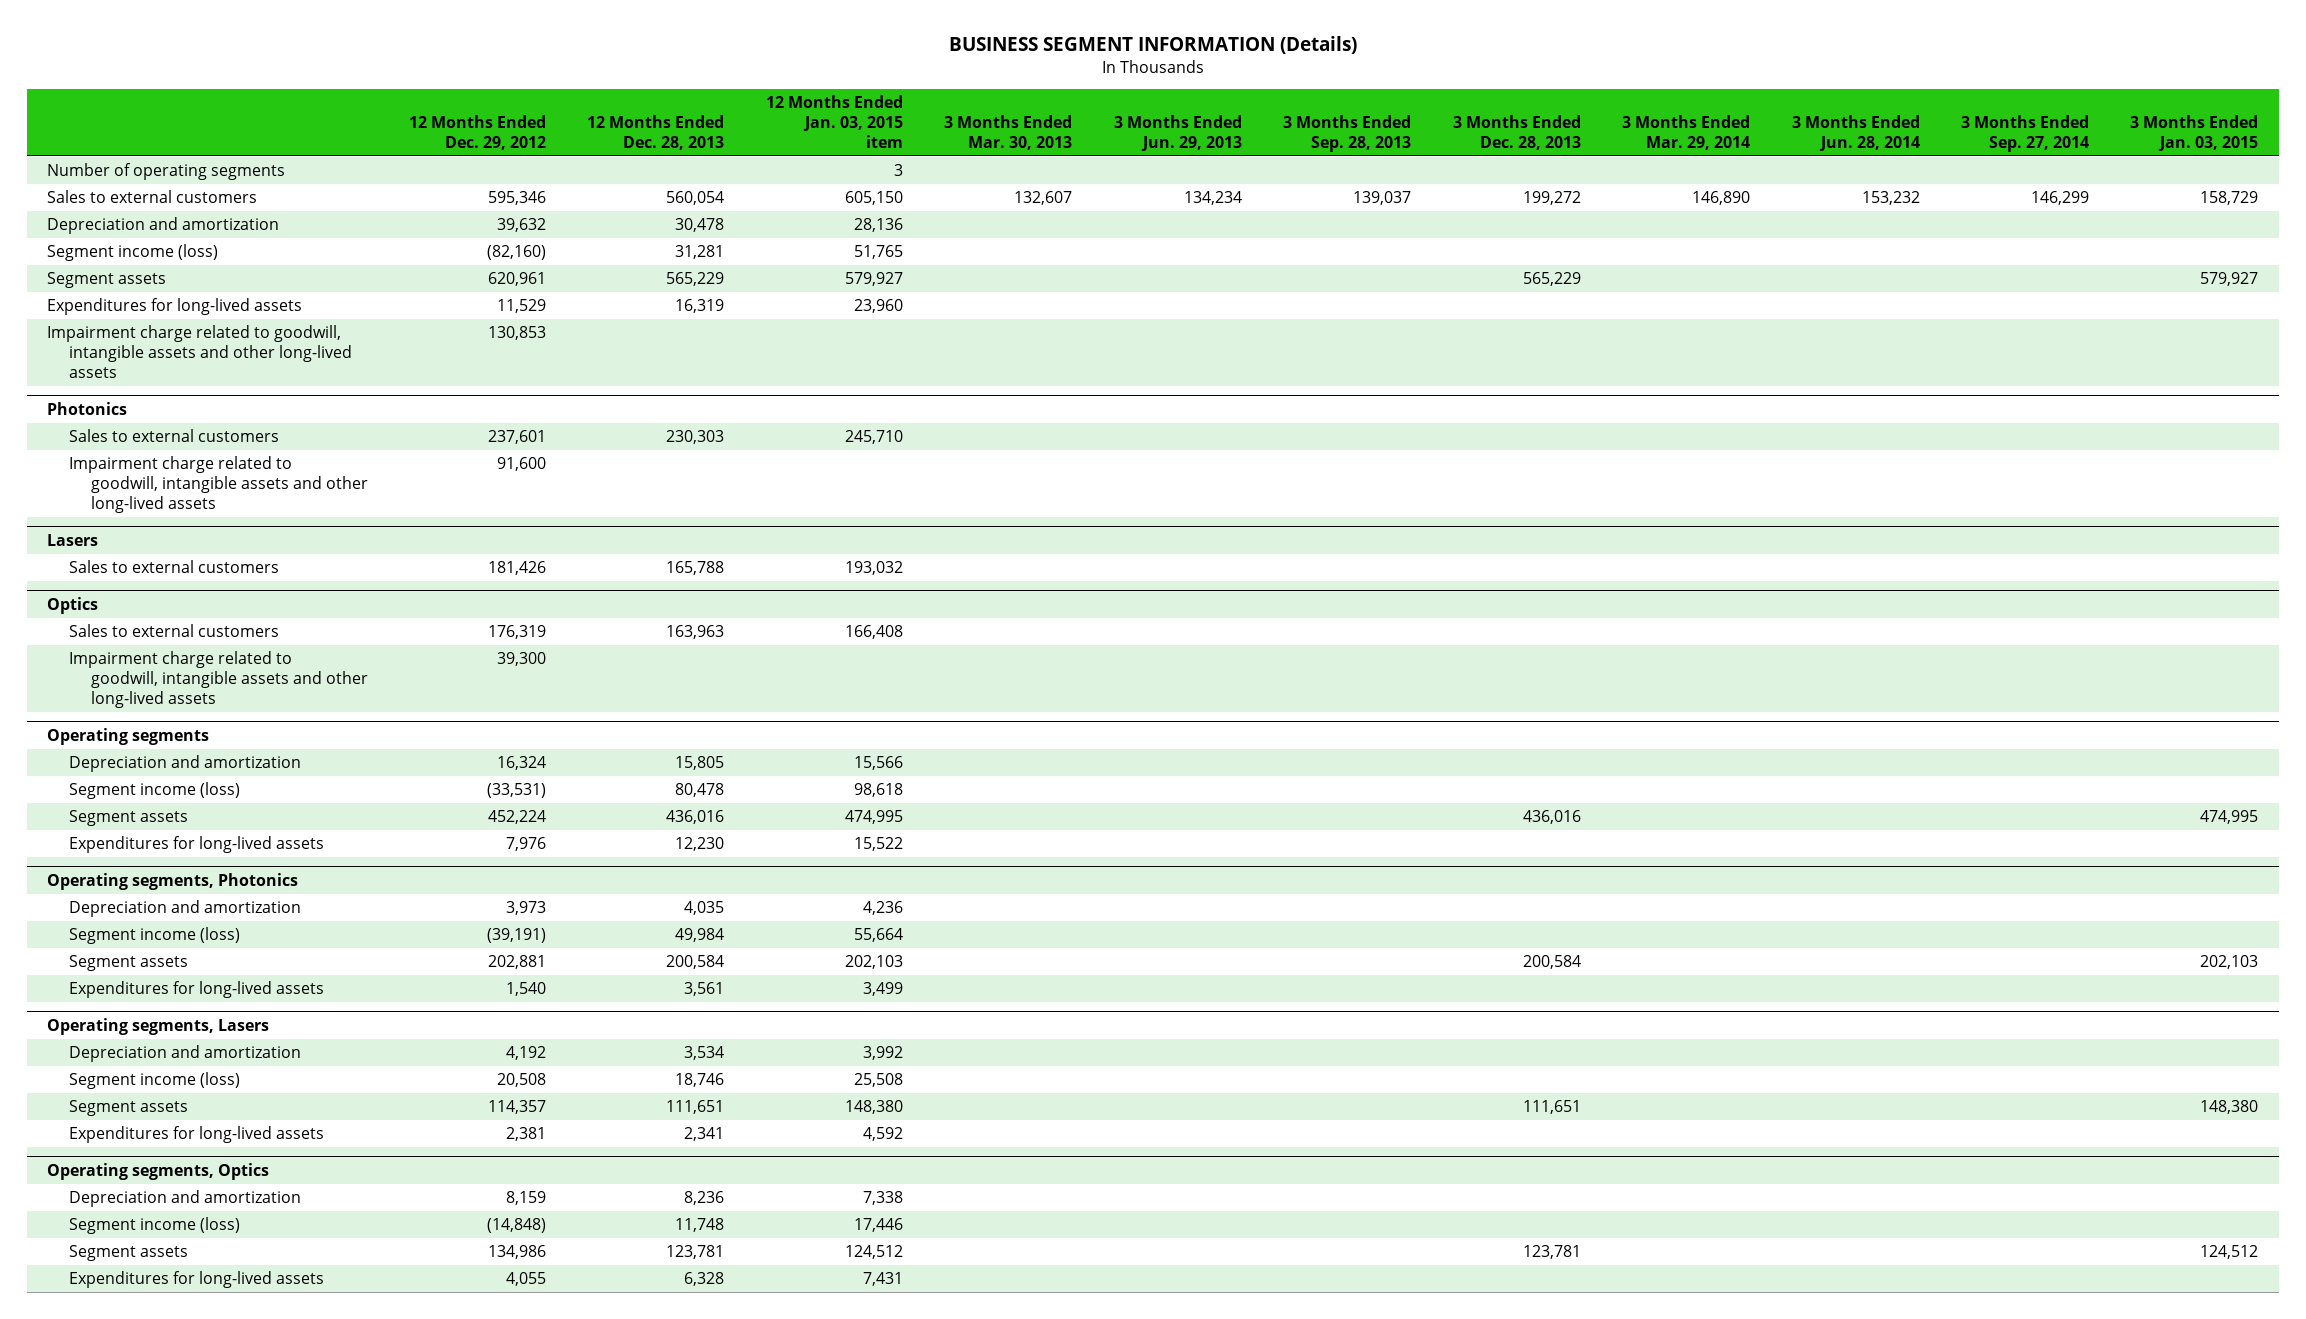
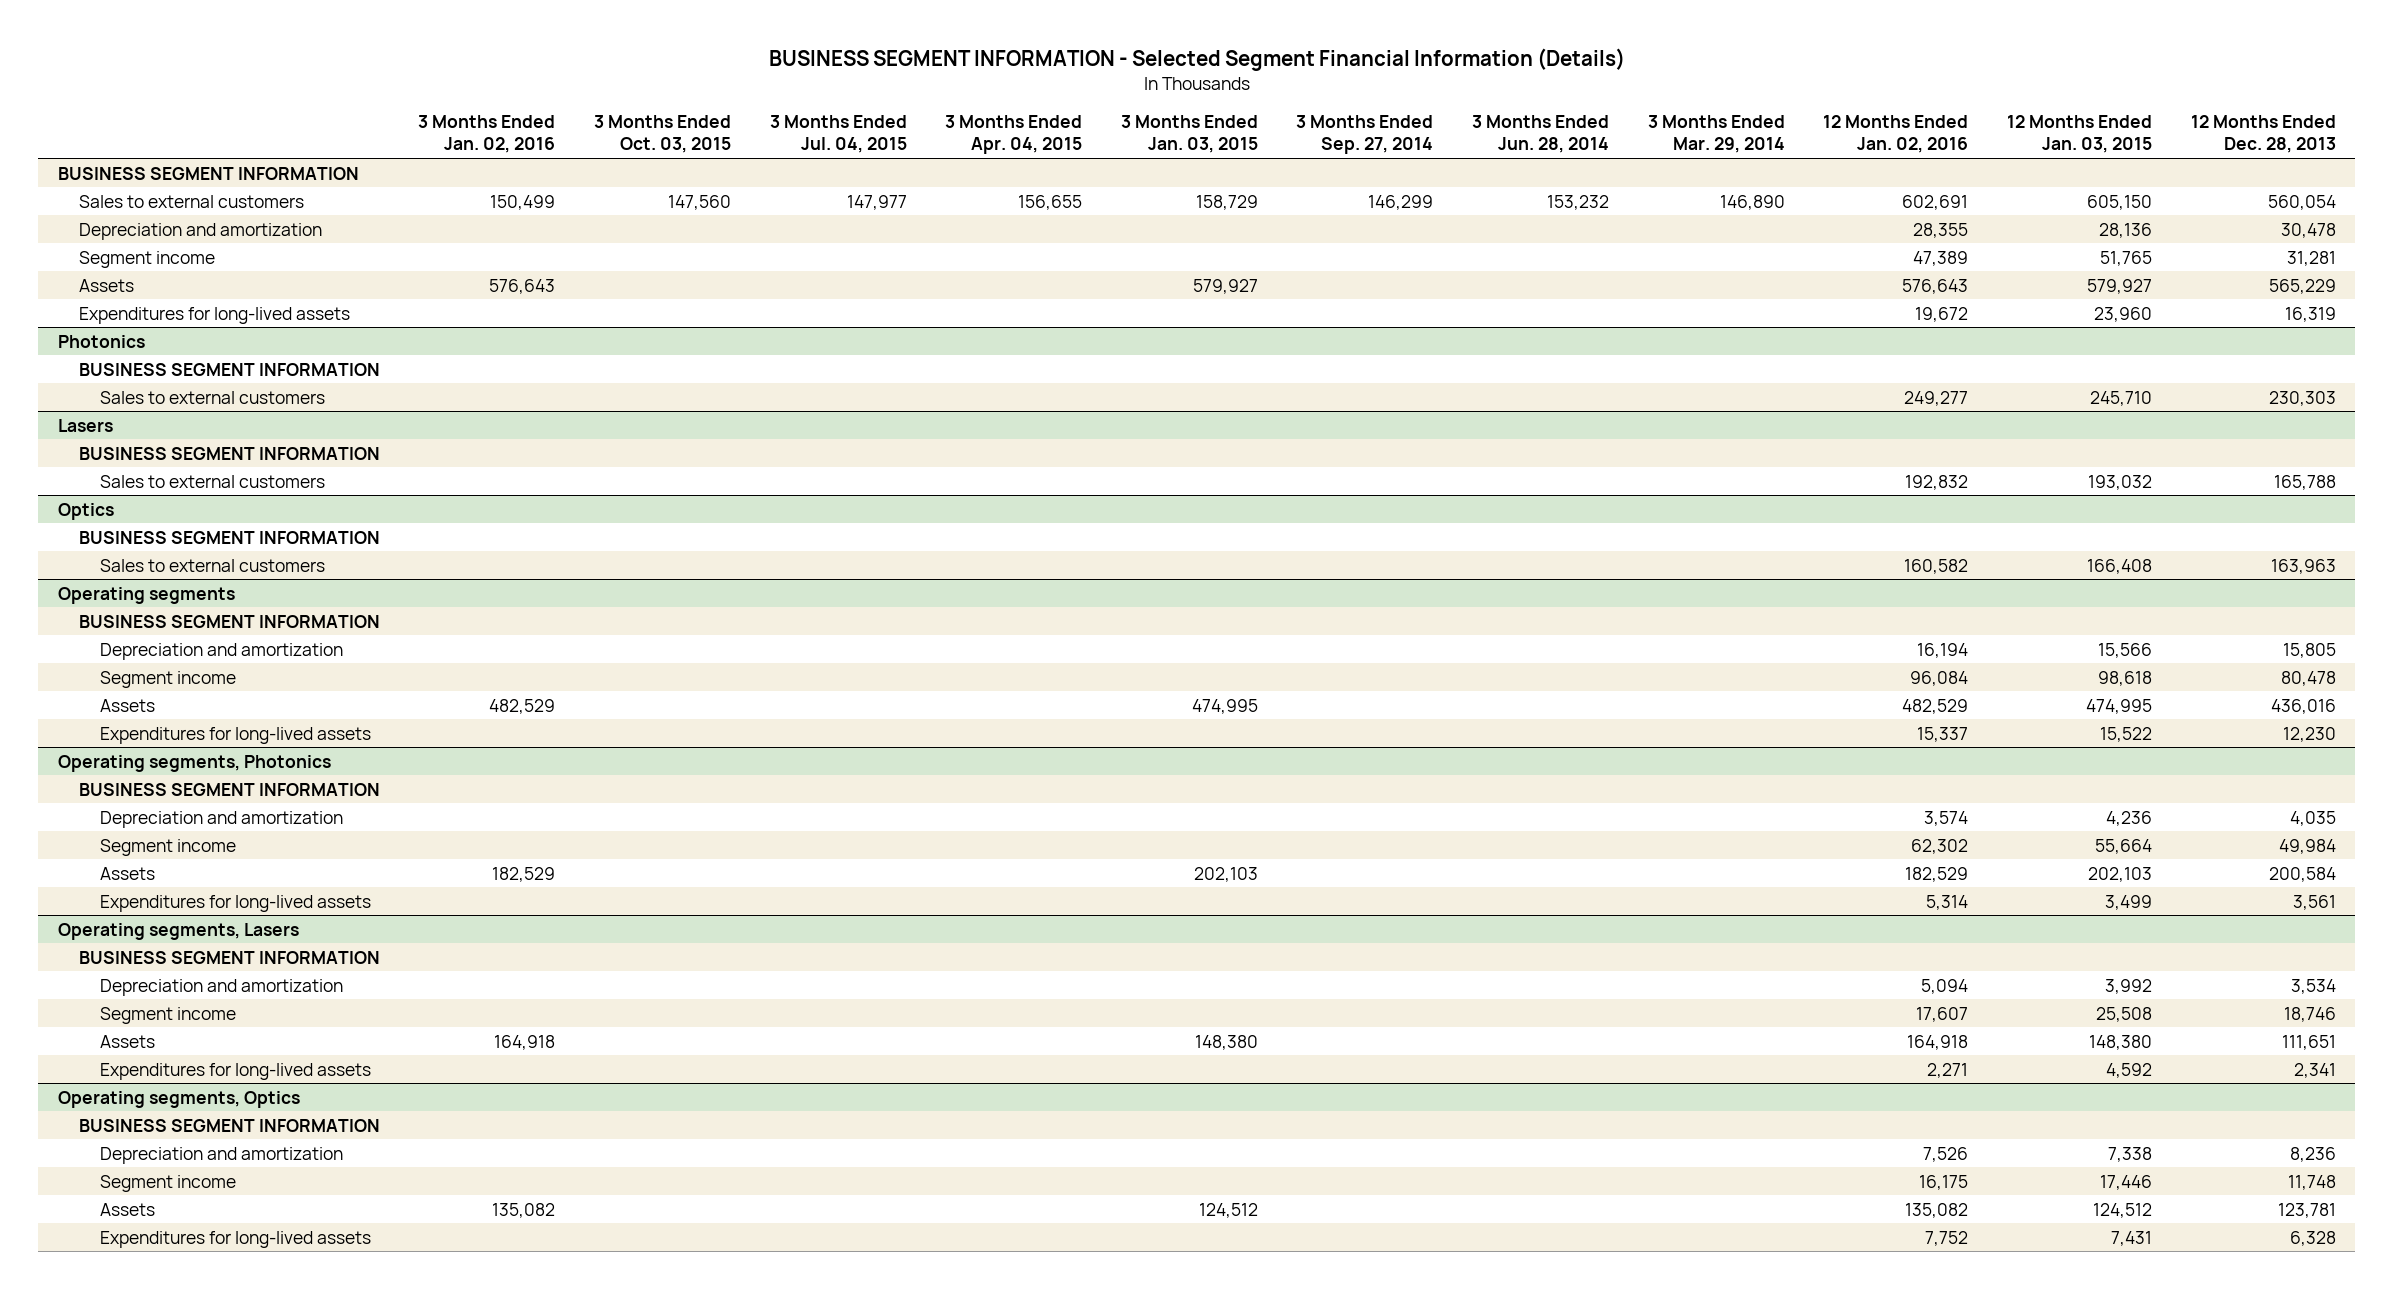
- BUSINESS SEGMENT INFORMATION (Details)
+ BUSINESS SEGMENT INFORMATION - Selected Segment Financial Information (Details)
- | 12 Months Ended Dec. 29, 2012 | 12 Months Ended Dec. 28, 2013 | 12 Months Ended Jan. 03, 2015 item | 3 Months Ended Mar. 30, 2013 | 3 Months Ended Jun. 29, 2013 | 3 Months Ended Sep. 28, 2013 | 3 Months Ended Dec. 28, 2013 | 3 Months Ended Mar. 29, 2014 | 3 Months Ended Jun. 28, 2014 | 3 Months Ended Sep. 27, 2014 | 3 Months Ended Jan. 03, 2015
+ | 3 Months Ended Jan. 02, 2016 | 3 Months Ended Oct. 03, 2015 | 3 Months Ended Jul. 04, 2015 | 3 Months Ended Apr. 04, 2015 | 3 Months Ended Jan. 03, 2015 | 3 Months Ended Sep. 27, 2014 | 3 Months Ended Jun. 28, 2014 | 3 Months Ended Mar. 29, 2014 | 12 Months Ended Jan. 02, 2016 | 12 Months Ended Jan. 03, 2015 | 12 Months Ended Dec. 28, 2013
- Number of operating segments | | | 3 | | | | | | | |
+ BUSINESS SEGMENT INFORMATION
- Segment income (loss) | (82,160) | 31,281 | 51,765 | | | | | | | |
- Segment assets | 620,961 | 565,229 | 579,927 | | | | 565,229 | | | | 579,927
+ Segment income | | | | | | | | | 47,389 | 51,765 | 31,281
+ Assets | 576,643 | | | | 579,927 | | | | 576,643 | 579,927 | 565,229
- Impairment charge related to goodwill, intangible assets and other long-lived assets | 130,853 | | | | | | | | | |
@ Photonics
+ BUSINESS SEGMENT INFORMATION
- Impairment charge related to goodwill, intangible assets and other long-lived assets | 91,600 | | | | | | | | | |
@ Lasers
+ BUSINESS SEGMENT INFORMATION
@ Optics
+ BUSINESS SEGMENT INFORMATION
- Impairment charge related to goodwill, intangible assets and other long-lived assets | 39,300 | | | | | | | | | |
@ Operating segments
+ BUSINESS SEGMENT INFORMATION
- Segment income (loss) | (33,531) | 80,478 | 98,618 | | | | | | | |
- Segment assets | 452,224 | 436,016 | 474,995 | | | | 436,016 | | | | 474,995
+ Segment income | | | | | | | | | 96,084 | 98,618 | 80,478
+ Assets | 482,529 | | | | 474,995 | | | | 482,529 | 474,995 | 436,016
@ Operating segments, Photonics
+ BUSINESS SEGMENT INFORMATION
- Segment income (loss) | (39,191) | 49,984 | 55,664 | | | | | | | |
- Segment assets | 202,881 | 200,584 | 202,103 | | | | 200,584 | | | | 202,103
+ Segment income | | | | | | | | | 62,302 | 55,664 | 49,984
+ Assets | 182,529 | | | | 202,103 | | | | 182,529 | 202,103 | 200,584
@ Operating segments, Lasers
+ BUSINESS SEGMENT INFORMATION
- Segment income (loss) | 20,508 | 18,746 | 25,508 | | | | | | | |
- Segment assets | 114,357 | 111,651 | 148,380 | | | | 111,651 | | | | 148,380
+ Segment income | | | | | | | | | 17,607 | 25,508 | 18,746
+ Assets | 164,918 | | | | 148,380 | | | | 164,918 | 148,380 | 111,651
@ Operating segments, Optics
+ BUSINESS SEGMENT INFORMATION
- Segment income (loss) | (14,848) | 11,748 | 17,446 | | | | | | | |
- Segment assets | 134,986 | 123,781 | 124,512 | | | | 123,781 | | | | 124,512
+ Segment income | | | | | | | | | 16,175 | 17,446 | 11,748
+ Assets | 135,082 | | | | 124,512 | | | | 135,082 | 124,512 | 123,781

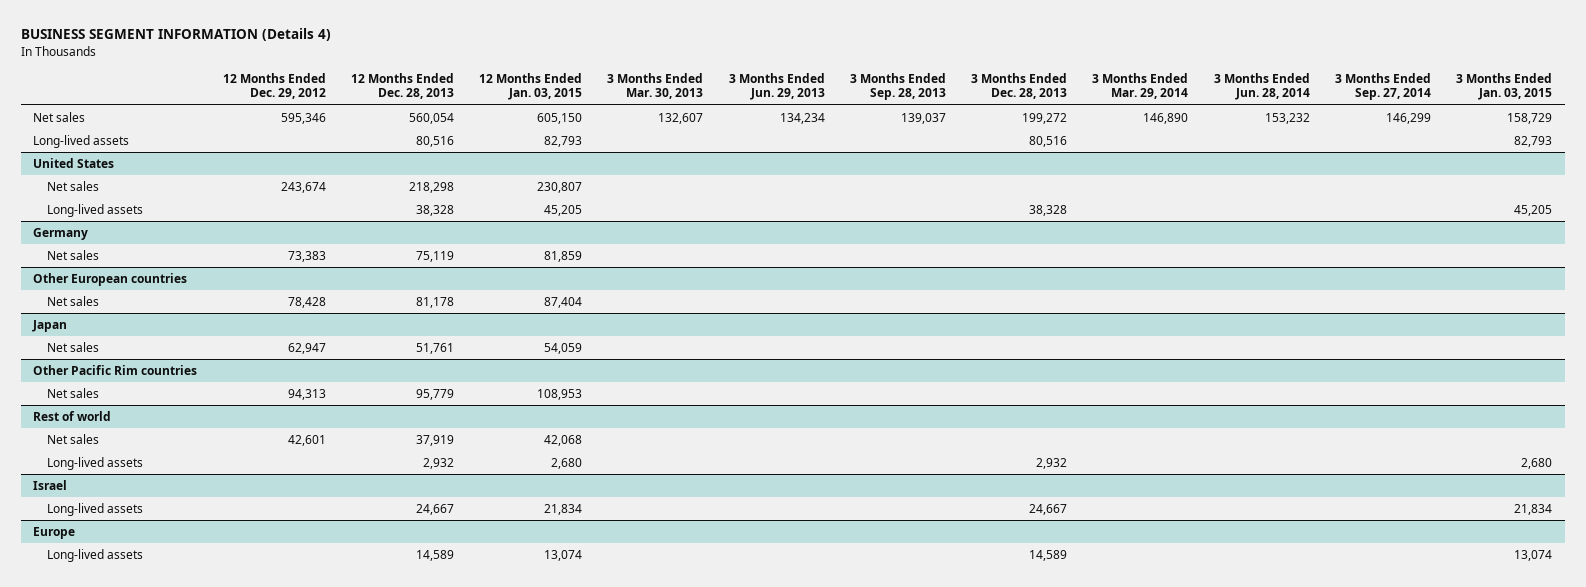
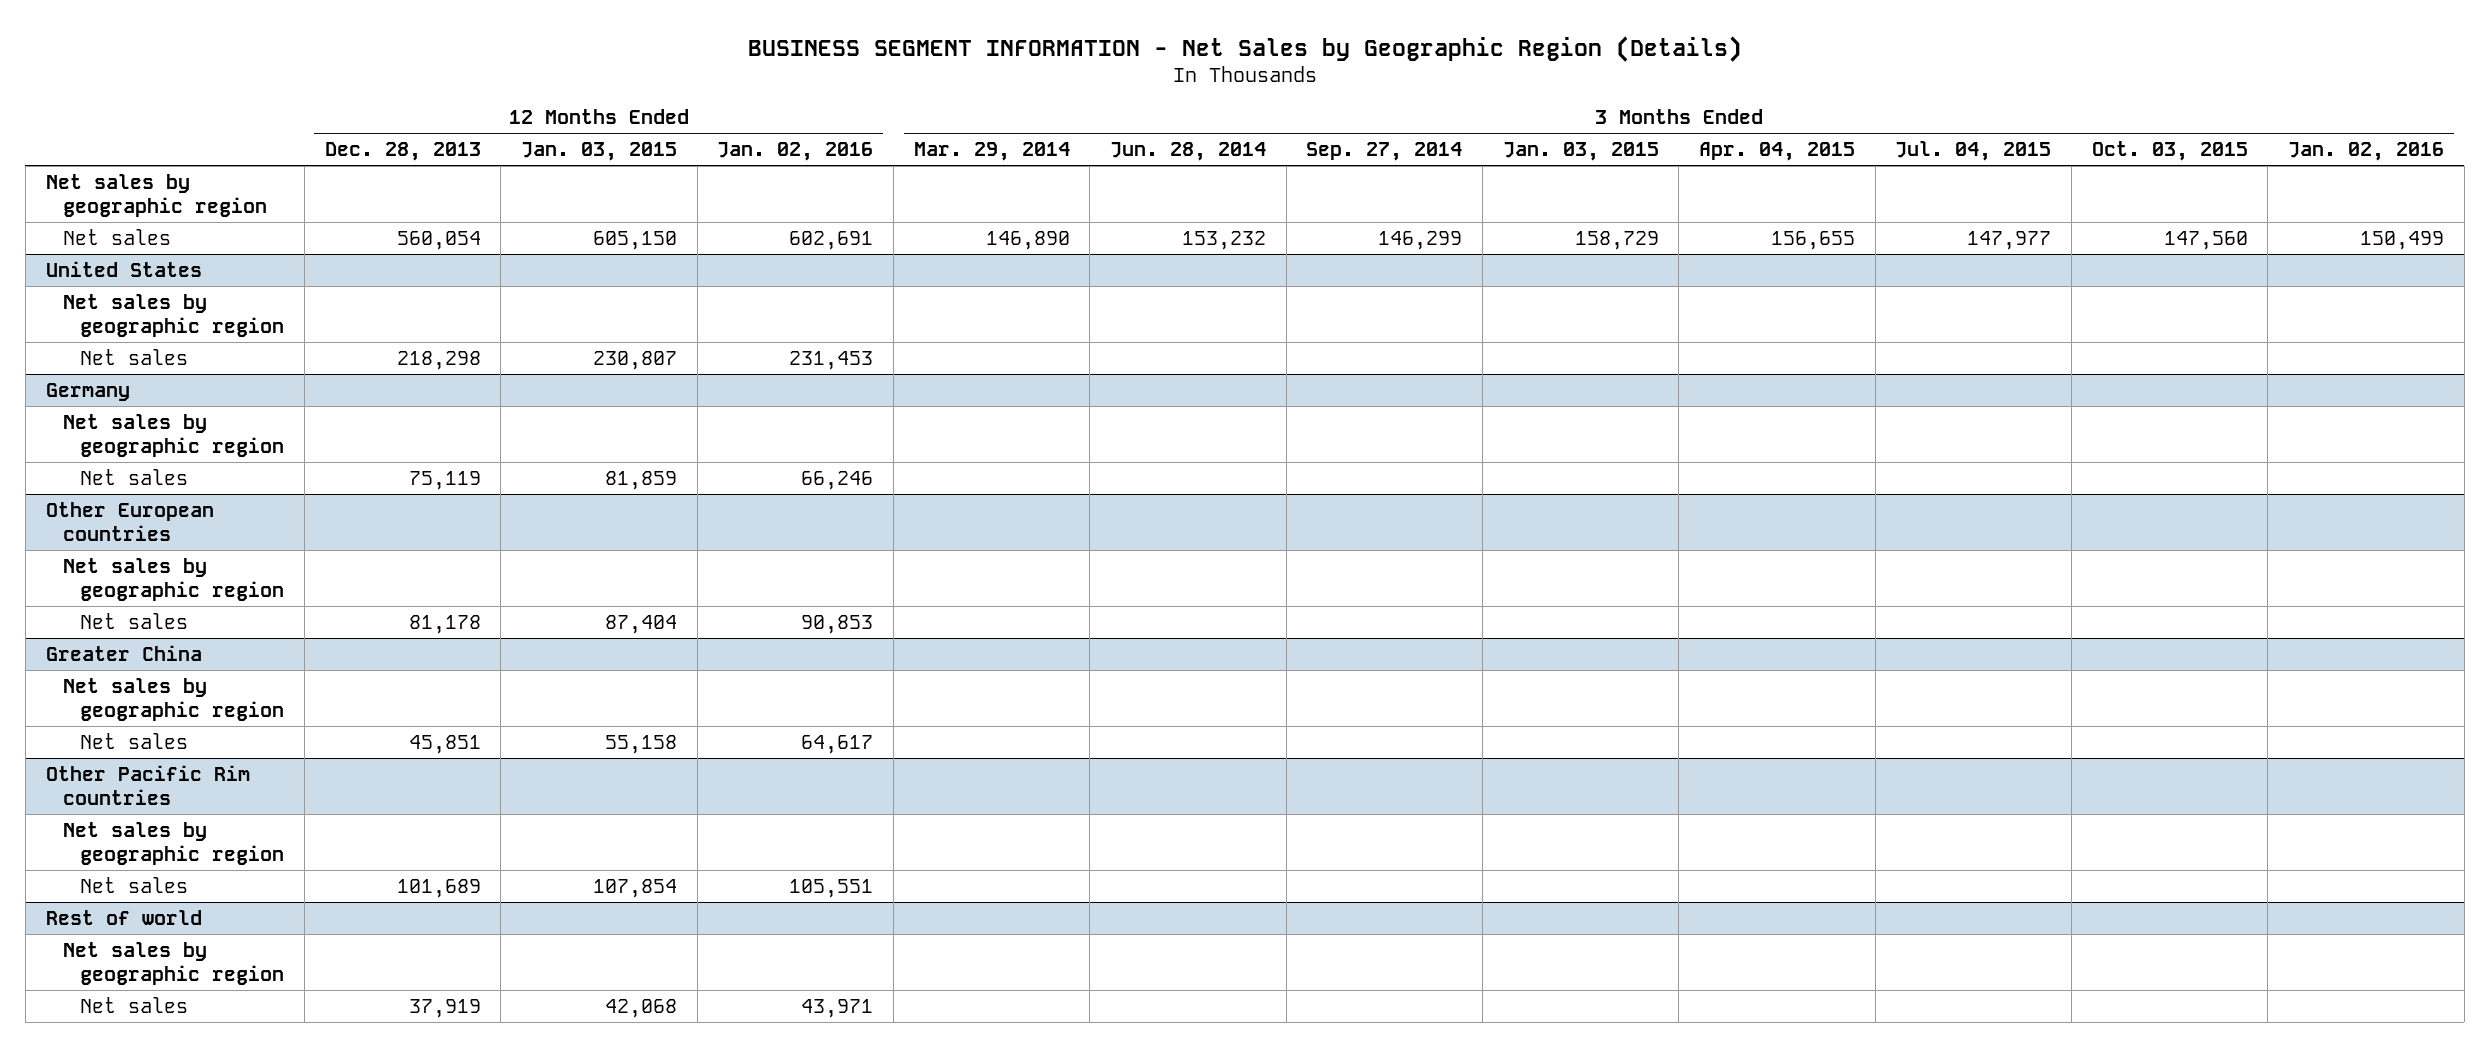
- BUSINESS SEGMENT INFORMATION (Details 4)
+ BUSINESS SEGMENT INFORMATION - Net Sales by Geographic Region (Details)
- | 12 Months Ended Dec. 29, 2012 | 12 Months Ended Dec. 28, 2013 | 12 Months Ended Jan. 03, 2015 | 3 Months Ended Mar. 30, 2013 | 3 Months Ended Jun. 29, 2013 | 3 Months Ended Sep. 28, 2013 | 3 Months Ended Dec. 28, 2013 | 3 Months Ended Mar. 29, 2014 | 3 Months Ended Jun. 28, 2014 | 3 Months Ended Sep. 27, 2014 | 3 Months Ended Jan. 03, 2015
+ | 12 Months Ended Dec. 28, 2013 | 12 Months Ended Jan. 03, 2015 | 12 Months Ended Jan. 02, 2016 | 3 Months Ended Mar. 29, 2014 | 3 Months Ended Jun. 28, 2014 | 3 Months Ended Sep. 27, 2014 | 3 Months Ended Jan. 03, 2015 | 3 Months Ended Apr. 04, 2015 | 3 Months Ended Jul. 04, 2015 | 3 Months Ended Oct. 03, 2015 | 3 Months Ended Jan. 02, 2016
+ Net sales by geographic region
- Long-lived assets | | 80,516 | 82,793 | | | | 80,516 | | | | 82,793
@ United States
+ Net sales by geographic region
- Long-lived assets | | 38,328 | 45,205 | | | | 38,328 | | | | 45,205
@ Germany
+ Net sales by geographic region
@ Other European countries
+ Net sales by geographic region
- Japan
- Net sales | 62,947 | 51,761 | 54,059 | | | | | | | |
+ Greater China
+ Net sales by geographic region
+ Net sales | 45,851 | 55,158 | 64,617 | | | | | | | |
@ Other Pacific Rim countries
- Net sales | 94,313 | 95,779 | 108,953 | | | | | | | |
+ Net sales by geographic region
+ Net sales | 101,689 | 107,854 | 105,551 | | | | | | | |
@ Rest of world
+ Net sales by geographic region
- Long-lived assets | | 2,932 | 2,680 | | | | 2,932 | | | | 2,680
- Israel
- Long-lived assets | | 24,667 | 21,834 | | | | 24,667 | | | | 21,834
- Europe
- Long-lived assets | | 14,589 | 13,074 | | | | 14,589 | | | | 13,074

